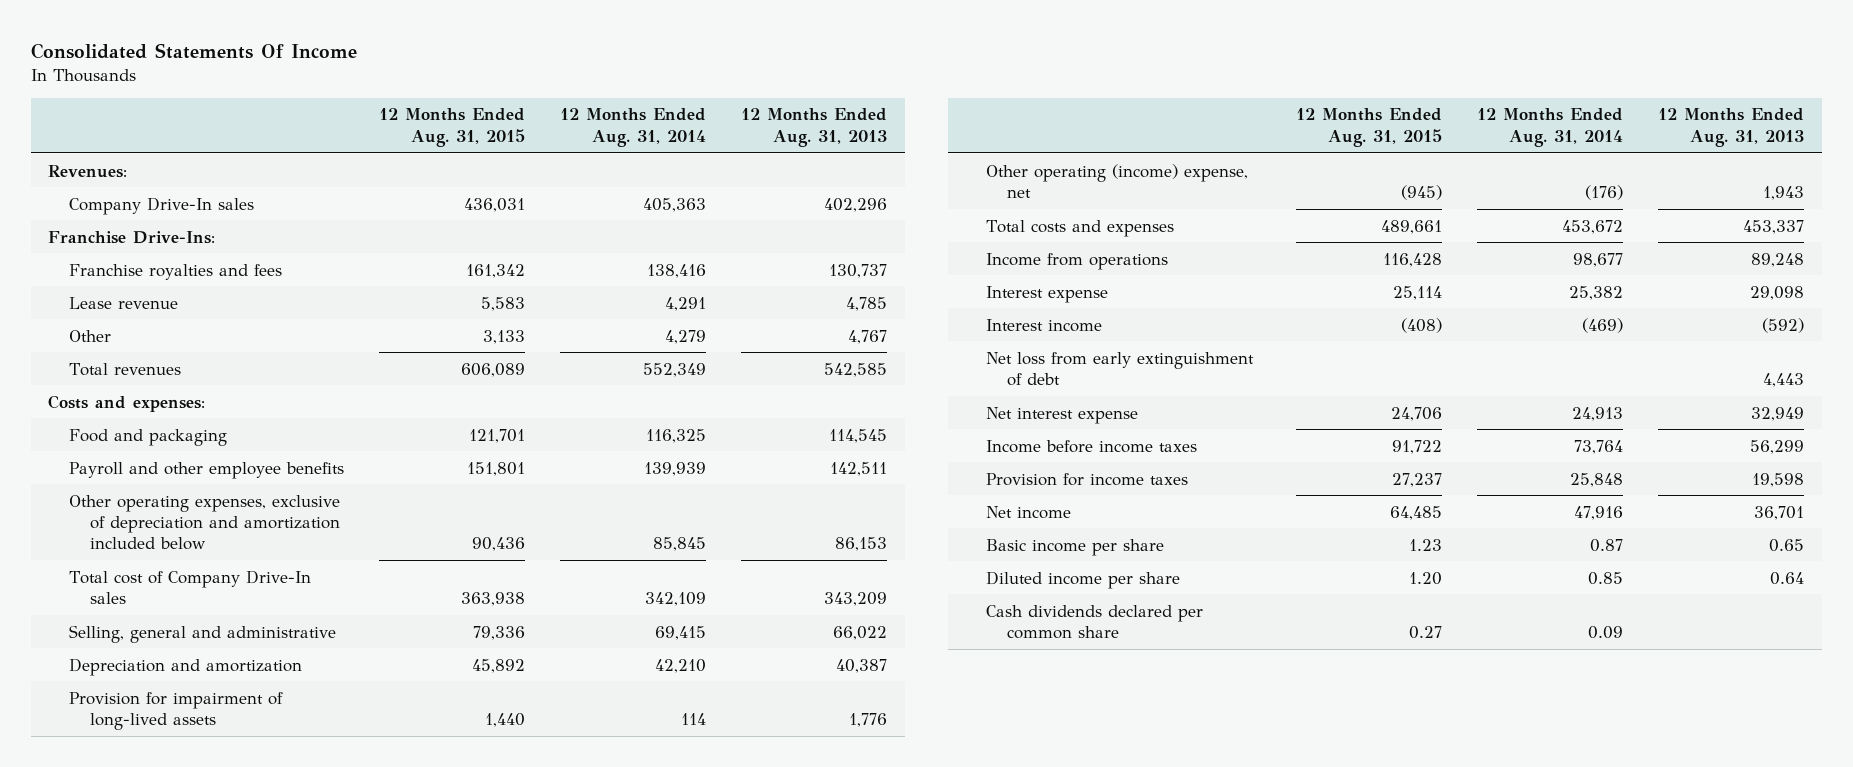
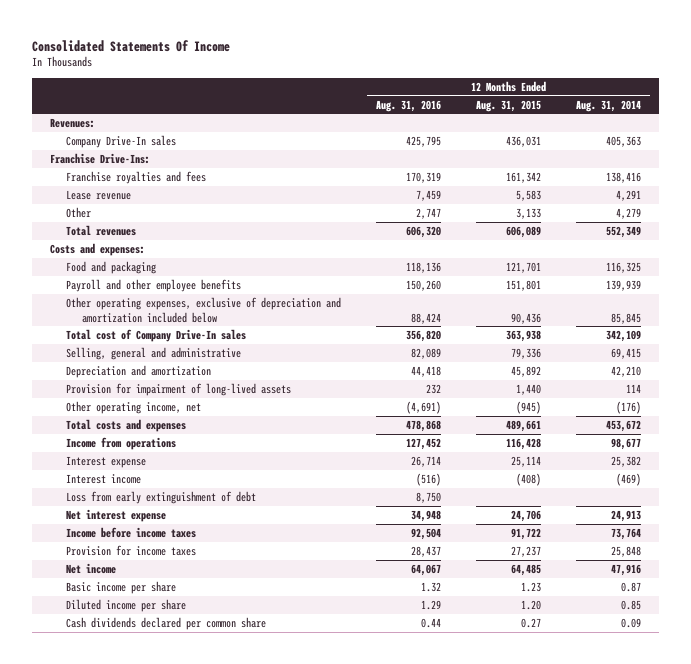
- | 12 Months Ended Aug. 31, 2015 | 12 Months Ended Aug. 31, 2014 | 12 Months Ended Aug. 31, 2013
+ | 12 Months Ended Aug. 31, 2016 | 12 Months Ended Aug. 31, 2015 | 12 Months Ended Aug. 31, 2014
- Other operating (income) expense, net | (945) | (176) | 1,943
+ Other operating income, net | (4,691) | (945) | (176)
- Net loss from early extinguishment of debt | | | 4,443
+ Loss from early extinguishment of debt | 8,750 | |

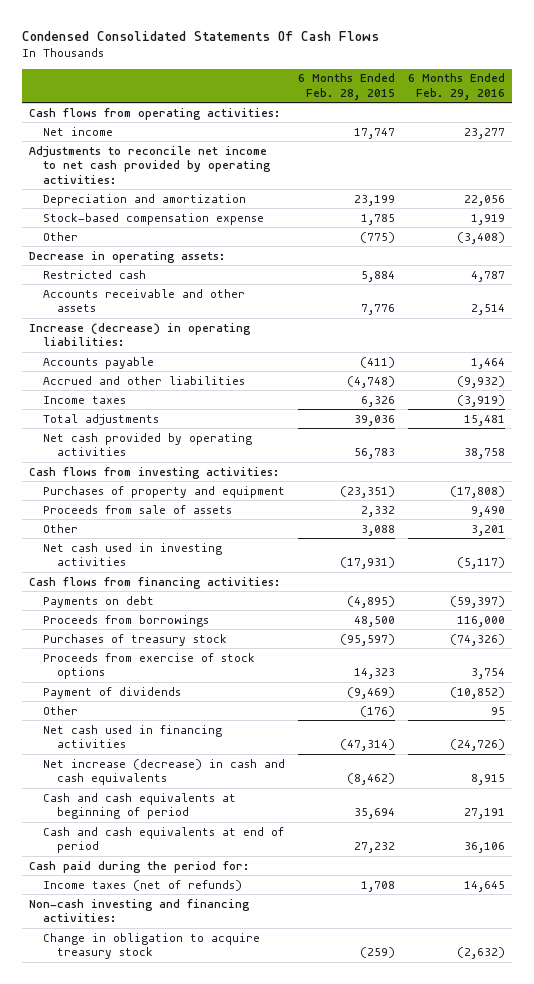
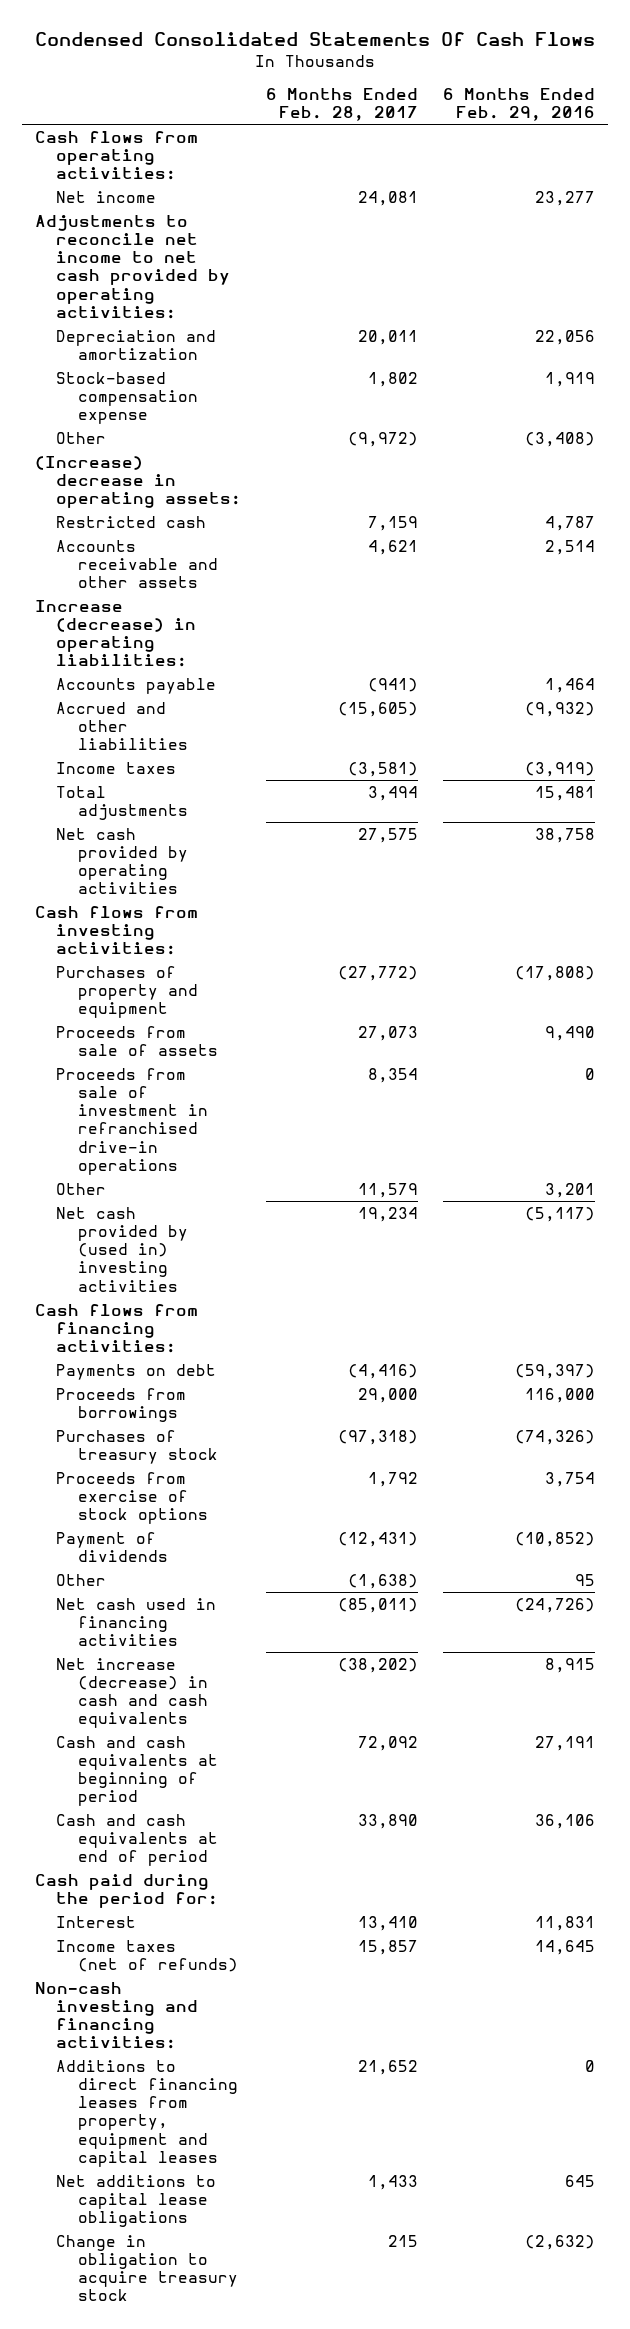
- | 6 Months Ended Feb. 28, 2015 | 6 Months Ended Feb. 29, 2016
+ | 6 Months Ended Feb. 28, 2017 | 6 Months Ended Feb. 29, 2016
- Decrease in operating assets:
+ (Increase) decrease in operating assets:
+ Proceeds from sale of investment in refranchised drive-in operations | 8,354 | 0
- Net cash used in investing activities | (17,931) | (5,117)
+ Net cash provided by (used in) investing activities | 19,234 | (5,117)
+ Interest | 13,410 | 11,831
+ Additions to direct financing leases from property, equipment and capital leases | 21,652 | 0
+ Net additions to capital lease obligations | 1,433 | 645

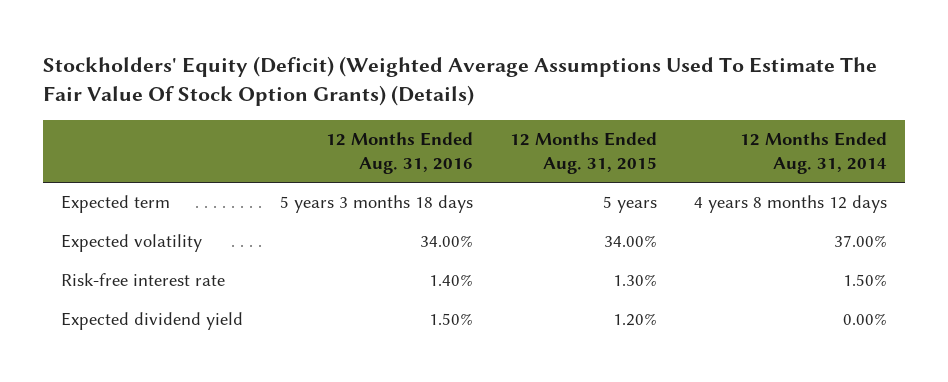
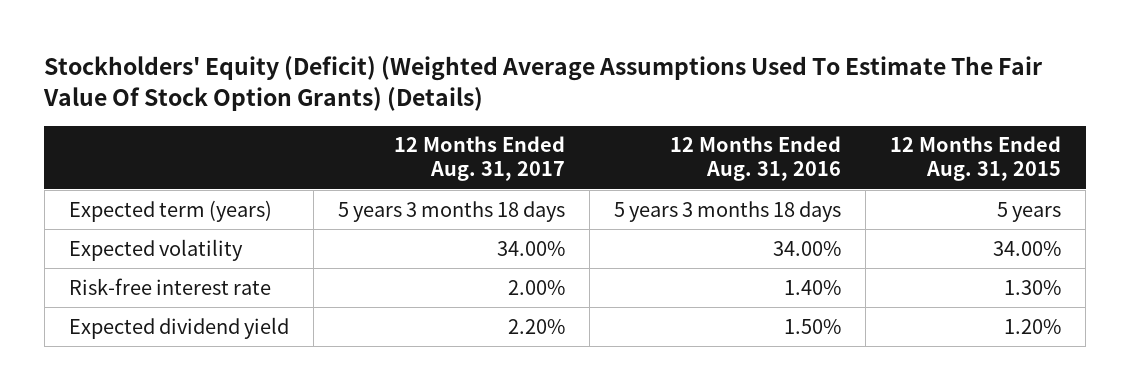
- | 12 Months Ended Aug. 31, 2016 | 12 Months Ended Aug. 31, 2015 | 12 Months Ended Aug. 31, 2014
+ | 12 Months Ended Aug. 31, 2017 | 12 Months Ended Aug. 31, 2016 | 12 Months Ended Aug. 31, 2015
- Expected term | 5 years 3 months 18 days | 5 years | 4 years 8 months 12 days
+ Expected term (years) | 5 years 3 months 18 days | 5 years 3 months 18 days | 5 years

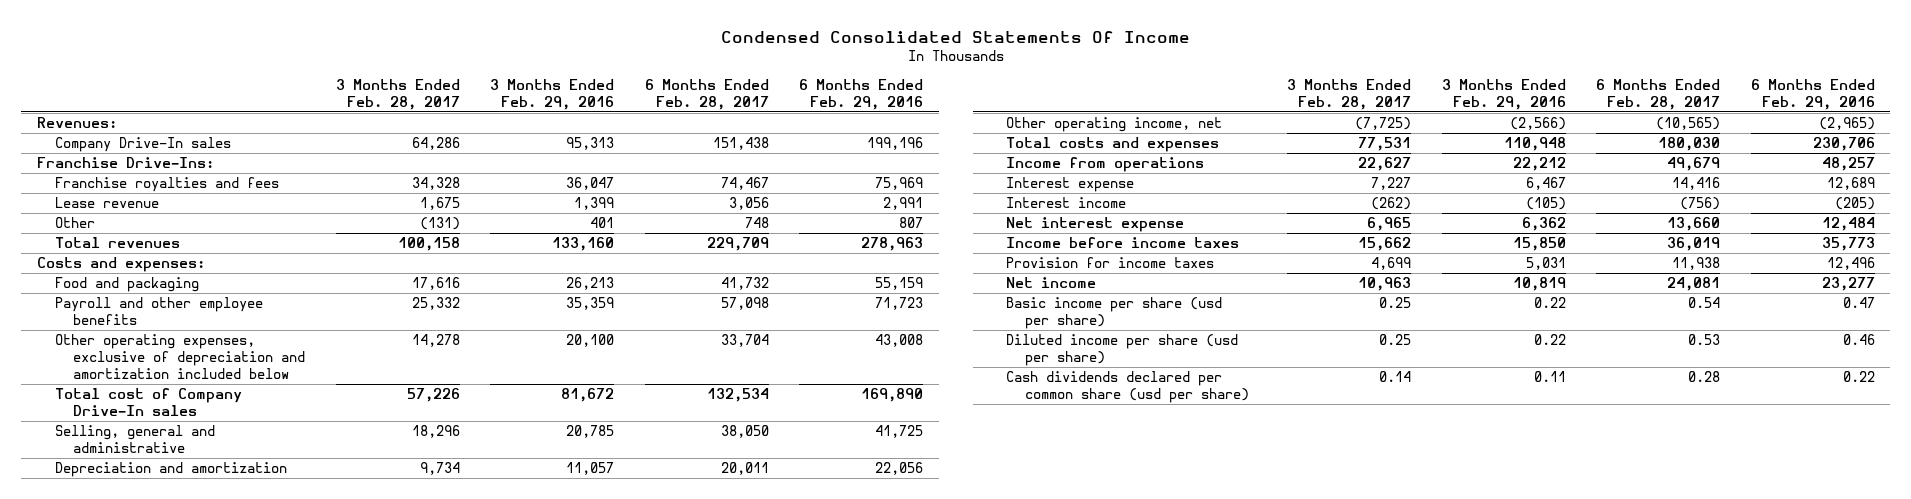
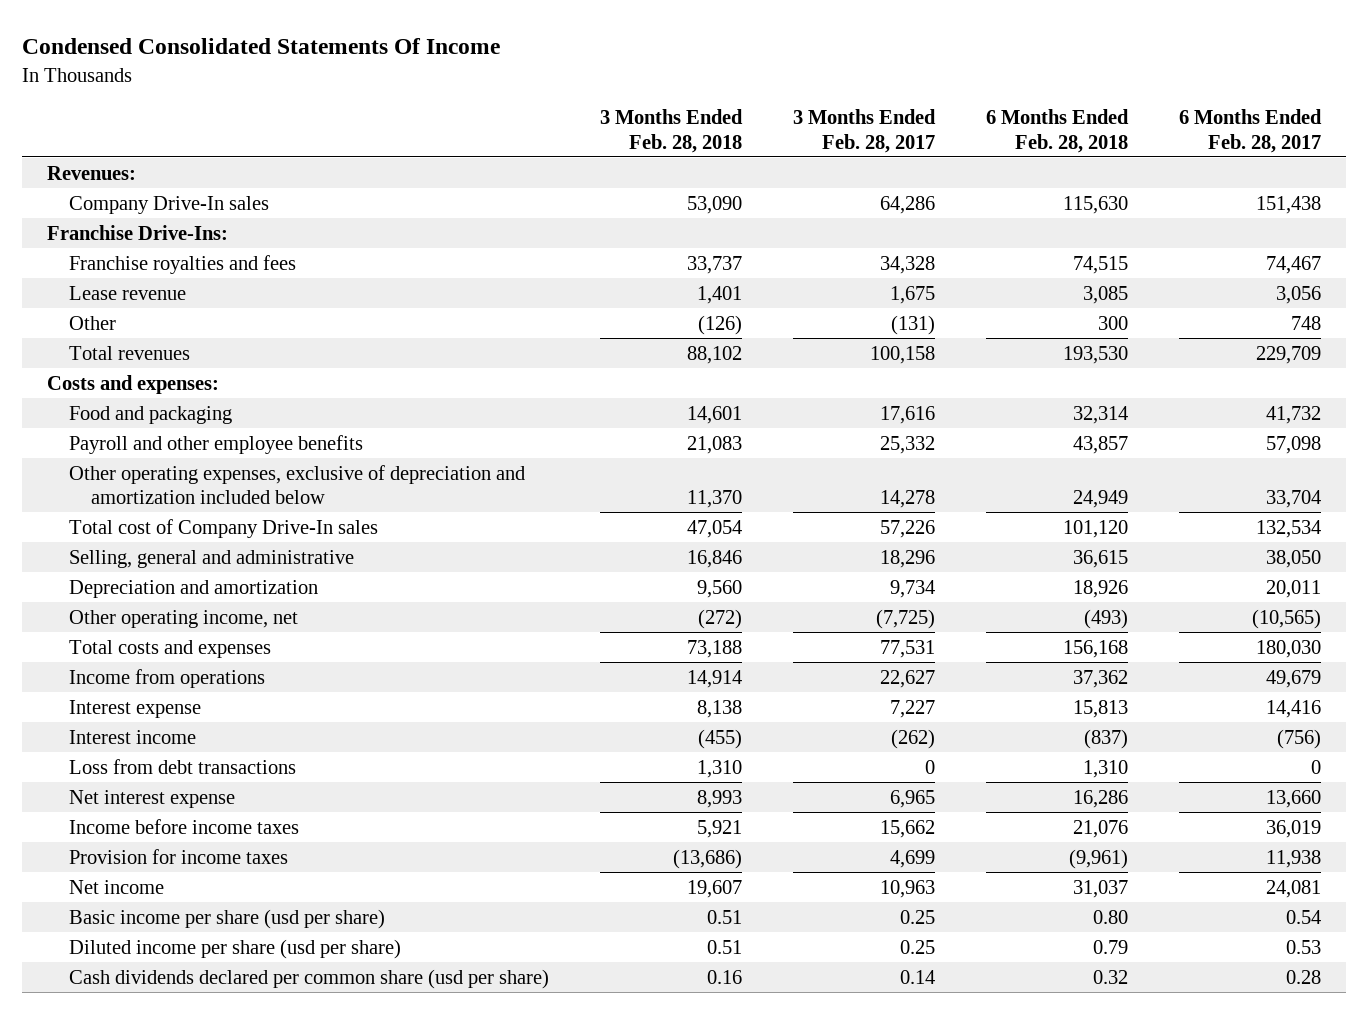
- | 3 Months Ended Feb. 28, 2017 | 3 Months Ended Feb. 29, 2016 | 6 Months Ended Feb. 28, 2017 | 6 Months Ended Feb. 29, 2016
+ | 3 Months Ended Feb. 28, 2018 | 3 Months Ended Feb. 28, 2017 | 6 Months Ended Feb. 28, 2018 | 6 Months Ended Feb. 28, 2017
+ Loss from debt transactions | 1,310 | 0 | 1,310 | 0

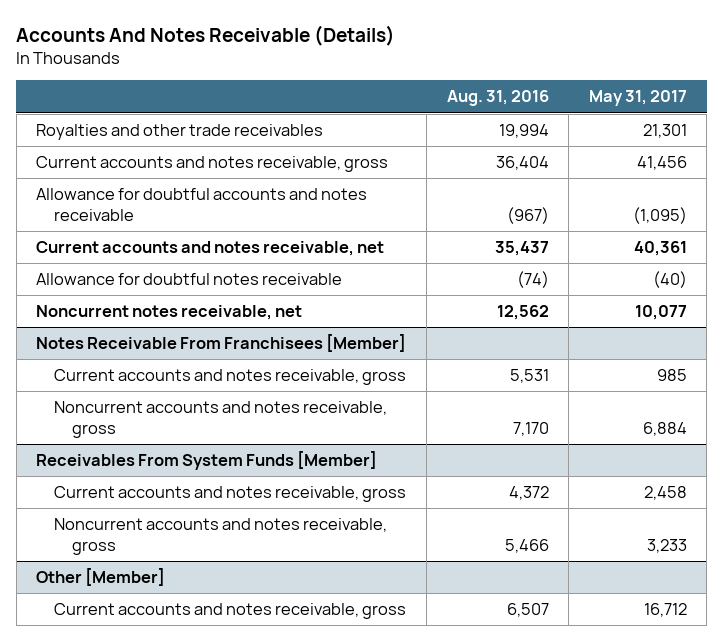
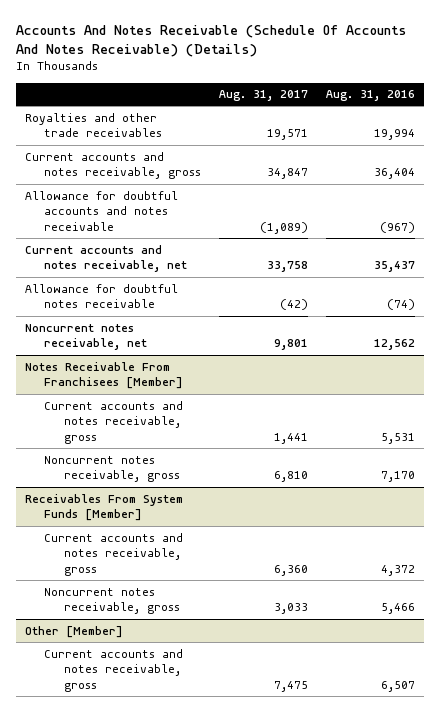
- Accounts And Notes Receivable (Details)
+ Accounts And Notes Receivable (Schedule Of Accounts And Notes Receivable) (Details)
- | Aug. 31, 2016 | May 31, 2017
+ | Aug. 31, 2017 | Aug. 31, 2016
@ Notes Receivable From Franchisees [Member]
- Noncurrent accounts and notes receivable, gross | 7,170 | 6,884
+ Noncurrent notes receivable, gross | 6,810 | 7,170
@ Receivables From System Funds [Member]
- Noncurrent accounts and notes receivable, gross | 5,466 | 3,233
+ Noncurrent notes receivable, gross | 3,033 | 5,466

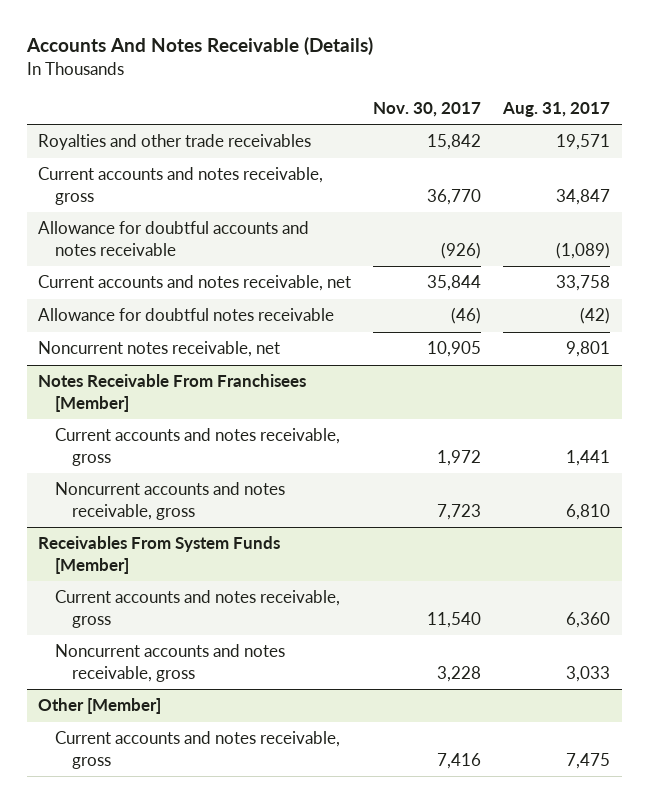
- Accounts And Notes Receivable (Schedule Of Accounts And Notes Receivable) (Details)
+ Accounts And Notes Receivable (Details)
- | Aug. 31, 2017 | Aug. 31, 2016
+ | Nov. 30, 2017 | Aug. 31, 2017
@ Notes Receivable From Franchisees [Member]
- Noncurrent notes receivable, gross | 6,810 | 7,170
+ Noncurrent accounts and notes receivable, gross | 7,723 | 6,810
@ Receivables From System Funds [Member]
- Noncurrent notes receivable, gross | 3,033 | 5,466
+ Noncurrent accounts and notes receivable, gross | 3,228 | 3,033

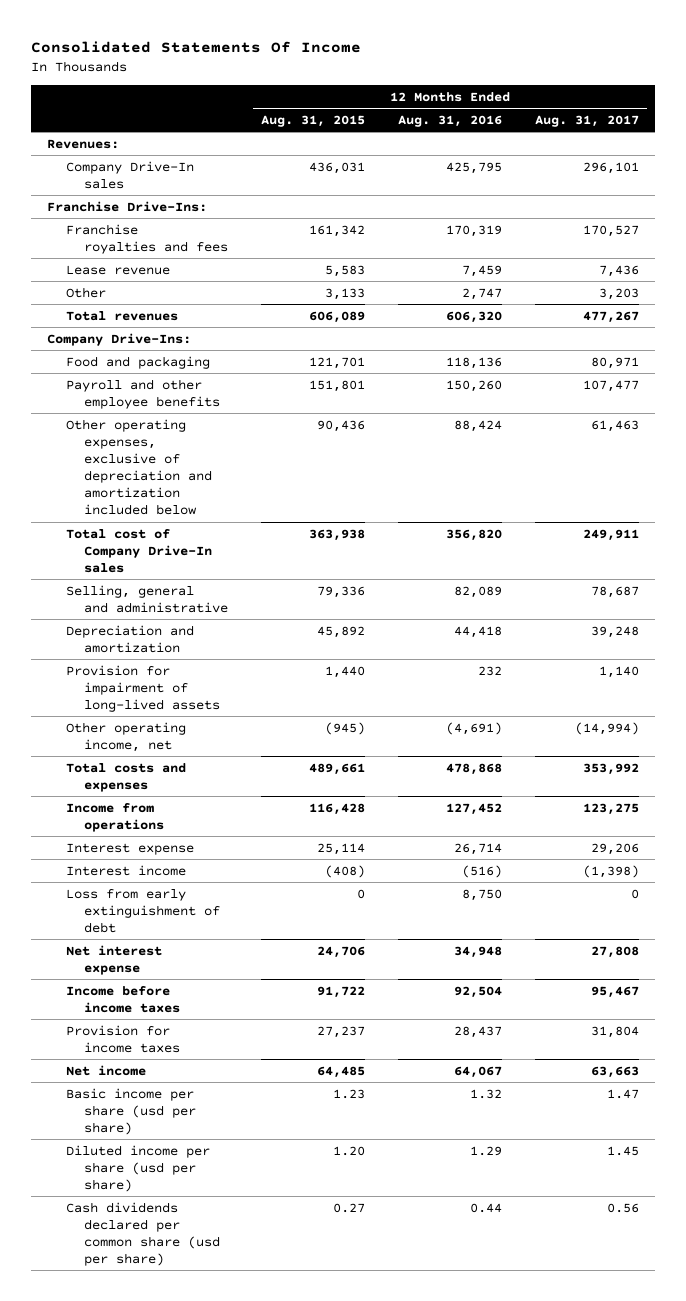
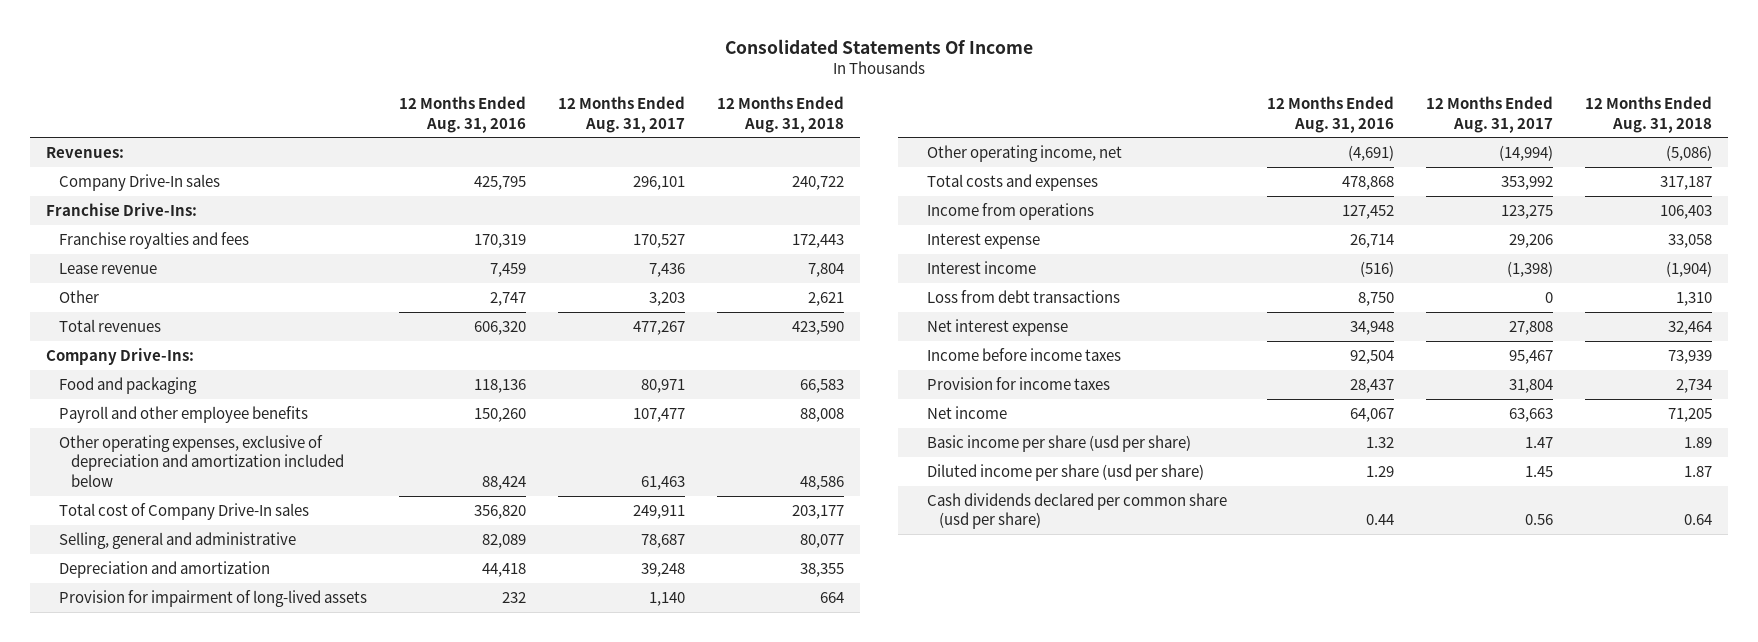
- | 12 Months Ended Aug. 31, 2015 | 12 Months Ended Aug. 31, 2016 | 12 Months Ended Aug. 31, 2017
+ | 12 Months Ended Aug. 31, 2016 | 12 Months Ended Aug. 31, 2017 | 12 Months Ended Aug. 31, 2018
- Loss from early extinguishment of debt | 0 | 8,750 | 0
+ Loss from debt transactions | 8,750 | 0 | 1,310

